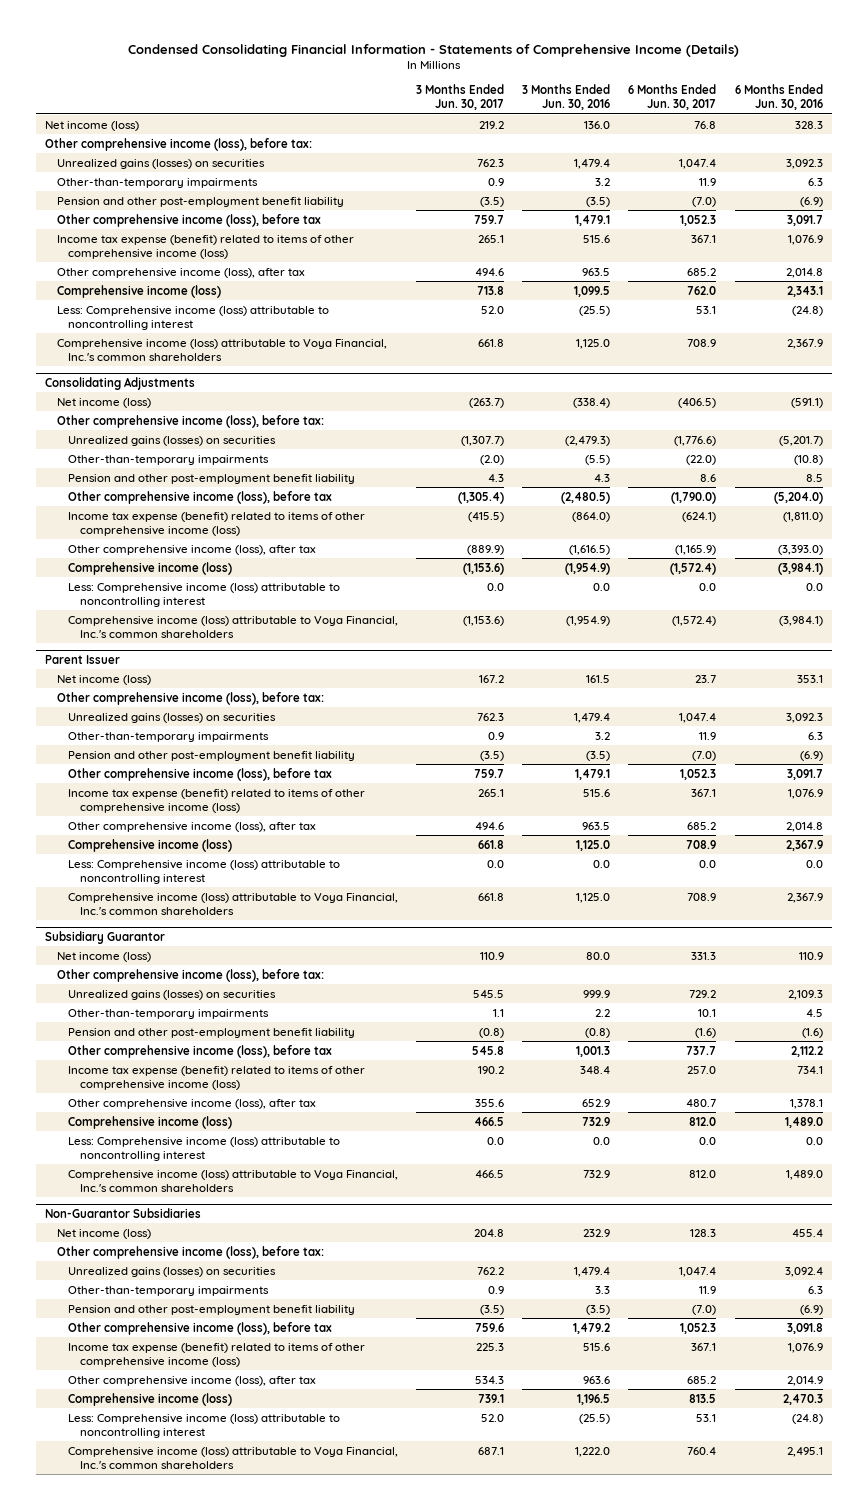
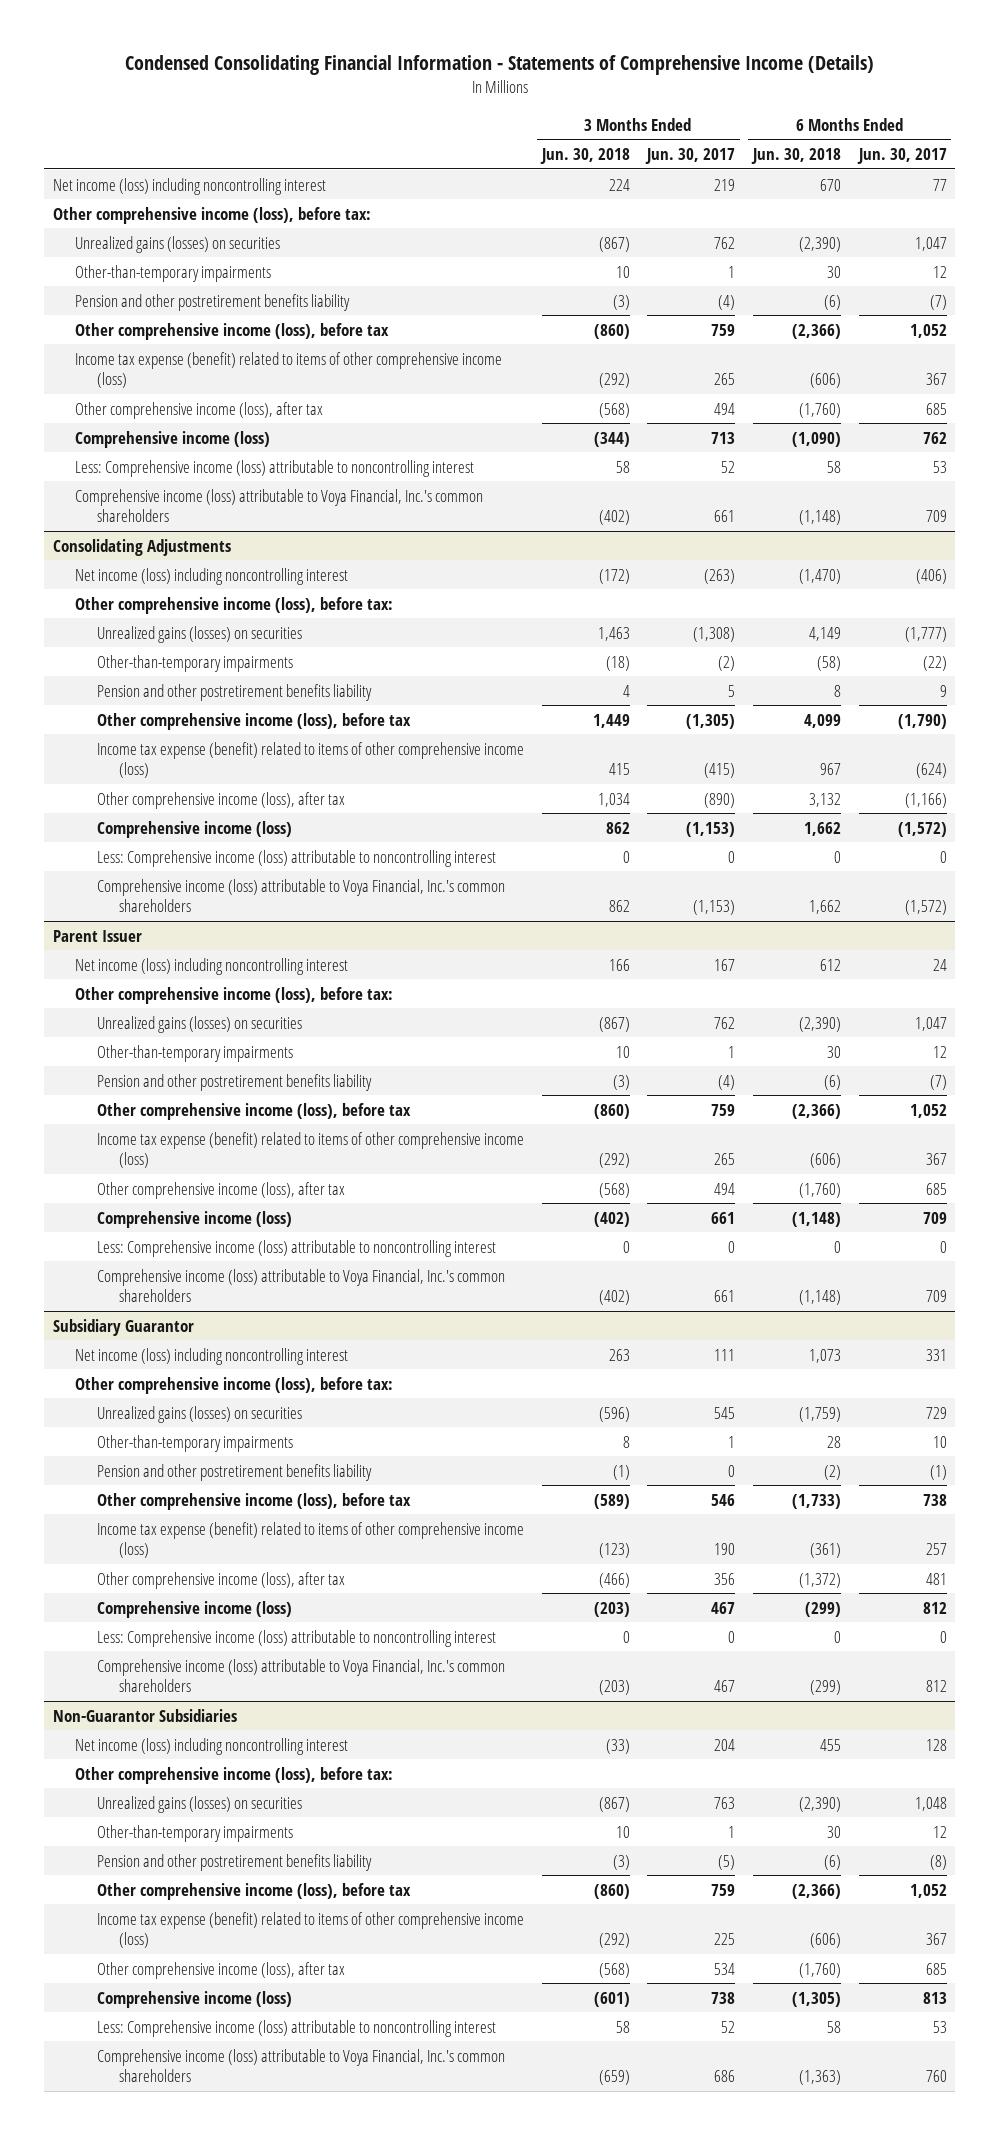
- | 3 Months Ended Jun. 30, 2017 | 3 Months Ended Jun. 30, 2016 | 6 Months Ended Jun. 30, 2017 | 6 Months Ended Jun. 30, 2016
+ | 3 Months Ended Jun. 30, 2018 | 3 Months Ended Jun. 30, 2017 | 6 Months Ended Jun. 30, 2018 | 6 Months Ended Jun. 30, 2017
- Net income (loss) | 219.2 | 136.0 | 76.8 | 328.3
+ Net income (loss) including noncontrolling interest | 224 | 219 | 670 | 77
- Unrealized gains (losses) on securities | 762.3 | 1,479.4 | 1,047.4 | 3,092.3
- Other-than-temporary impairments | 0.9 | 3.2 | 11.9 | 6.3
- Pension and other post-employment benefit liability | (3.5) | (3.5) | (7.0) | (6.9)
- Other comprehensive income (loss), before tax | 759.7 | 1,479.1 | 1,052.3 | 3,091.7
- Income tax expense (benefit) related to items of other comprehensive income (loss) | 265.1 | 515.6 | 367.1 | 1,076.9
- Other comprehensive income (loss), after tax | 494.6 | 963.5 | 685.2 | 2,014.8
- Comprehensive income (loss) | 713.8 | 1,099.5 | 762.0 | 2,343.1
- Less: Comprehensive income (loss) attributable to noncontrolling interest | 52.0 | (25.5) | 53.1 | (24.8)
- Comprehensive income (loss) attributable to Voya Financial, Inc.'s common shareholders | 661.8 | 1,125.0 | 708.9 | 2,367.9
+ Unrealized gains (losses) on securities | (867) | 762 | (2,390) | 1,047
+ Other-than-temporary impairments | 10 | 1 | 30 | 12
+ Pension and other postretirement benefits liability | (3) | (4) | (6) | (7)
+ Other comprehensive income (loss), before tax | (860) | 759 | (2,366) | 1,052
+ Income tax expense (benefit) related to items of other comprehensive income (loss) | (292) | 265 | (606) | 367
+ Other comprehensive income (loss), after tax | (568) | 494 | (1,760) | 685
+ Comprehensive income (loss) | (344) | 713 | (1,090) | 762
+ Less: Comprehensive income (loss) attributable to noncontrolling interest | 58 | 52 | 58 | 53
+ Comprehensive income (loss) attributable to Voya Financial, Inc.'s common shareholders | (402) | 661 | (1,148) | 709
@ Consolidating Adjustments
- Net income (loss) | (263.7) | (338.4) | (406.5) | (591.1)
+ Net income (loss) including noncontrolling interest | (172) | (263) | (1,470) | (406)
- Unrealized gains (losses) on securities | (1,307.7) | (2,479.3) | (1,776.6) | (5,201.7)
- Other-than-temporary impairments | (2.0) | (5.5) | (22.0) | (10.8)
- Pension and other post-employment benefit liability | 4.3 | 4.3 | 8.6 | 8.5
- Other comprehensive income (loss), before tax | (1,305.4) | (2,480.5) | (1,790.0) | (5,204.0)
- Income tax expense (benefit) related to items of other comprehensive income (loss) | (415.5) | (864.0) | (624.1) | (1,811.0)
- Other comprehensive income (loss), after tax | (889.9) | (1,616.5) | (1,165.9) | (3,393.0)
- Comprehensive income (loss) | (1,153.6) | (1,954.9) | (1,572.4) | (3,984.1)
- Less: Comprehensive income (loss) attributable to noncontrolling interest | 0.0 | 0.0 | 0.0 | 0.0
- Comprehensive income (loss) attributable to Voya Financial, Inc.'s common shareholders | (1,153.6) | (1,954.9) | (1,572.4) | (3,984.1)
+ Unrealized gains (losses) on securities | 1,463 | (1,308) | 4,149 | (1,777)
+ Other-than-temporary impairments | (18) | (2) | (58) | (22)
+ Pension and other postretirement benefits liability | 4 | 5 | 8 | 9
+ Other comprehensive income (loss), before tax | 1,449 | (1,305) | 4,099 | (1,790)
+ Income tax expense (benefit) related to items of other comprehensive income (loss) | 415 | (415) | 967 | (624)
+ Other comprehensive income (loss), after tax | 1,034 | (890) | 3,132 | (1,166)
+ Comprehensive income (loss) | 862 | (1,153) | 1,662 | (1,572)
+ Less: Comprehensive income (loss) attributable to noncontrolling interest | 0 | 0 | 0 | 0
+ Comprehensive income (loss) attributable to Voya Financial, Inc.'s common shareholders | 862 | (1,153) | 1,662 | (1,572)
@ Parent Issuer
- Net income (loss) | 167.2 | 161.5 | 23.7 | 353.1
+ Net income (loss) including noncontrolling interest | 166 | 167 | 612 | 24
- Unrealized gains (losses) on securities | 762.3 | 1,479.4 | 1,047.4 | 3,092.3
- Other-than-temporary impairments | 0.9 | 3.2 | 11.9 | 6.3
- Pension and other post-employment benefit liability | (3.5) | (3.5) | (7.0) | (6.9)
- Other comprehensive income (loss), before tax | 759.7 | 1,479.1 | 1,052.3 | 3,091.7
- Income tax expense (benefit) related to items of other comprehensive income (loss) | 265.1 | 515.6 | 367.1 | 1,076.9
- Other comprehensive income (loss), after tax | 494.6 | 963.5 | 685.2 | 2,014.8
- Comprehensive income (loss) | 661.8 | 1,125.0 | 708.9 | 2,367.9
- Less: Comprehensive income (loss) attributable to noncontrolling interest | 0.0 | 0.0 | 0.0 | 0.0
- Comprehensive income (loss) attributable to Voya Financial, Inc.'s common shareholders | 661.8 | 1,125.0 | 708.9 | 2,367.9
+ Unrealized gains (losses) on securities | (867) | 762 | (2,390) | 1,047
+ Other-than-temporary impairments | 10 | 1 | 30 | 12
+ Pension and other postretirement benefits liability | (3) | (4) | (6) | (7)
+ Other comprehensive income (loss), before tax | (860) | 759 | (2,366) | 1,052
+ Income tax expense (benefit) related to items of other comprehensive income (loss) | (292) | 265 | (606) | 367
+ Other comprehensive income (loss), after tax | (568) | 494 | (1,760) | 685
+ Comprehensive income (loss) | (402) | 661 | (1,148) | 709
+ Less: Comprehensive income (loss) attributable to noncontrolling interest | 0 | 0 | 0 | 0
+ Comprehensive income (loss) attributable to Voya Financial, Inc.'s common shareholders | (402) | 661 | (1,148) | 709
@ Subsidiary Guarantor
- Net income (loss) | 110.9 | 80.0 | 331.3 | 110.9
+ Net income (loss) including noncontrolling interest | 263 | 111 | 1,073 | 331
- Unrealized gains (losses) on securities | 545.5 | 999.9 | 729.2 | 2,109.3
- Other-than-temporary impairments | 1.1 | 2.2 | 10.1 | 4.5
- Pension and other post-employment benefit liability | (0.8) | (0.8) | (1.6) | (1.6)
- Other comprehensive income (loss), before tax | 545.8 | 1,001.3 | 737.7 | 2,112.2
- Income tax expense (benefit) related to items of other comprehensive income (loss) | 190.2 | 348.4 | 257.0 | 734.1
- Other comprehensive income (loss), after tax | 355.6 | 652.9 | 480.7 | 1,378.1
- Comprehensive income (loss) | 466.5 | 732.9 | 812.0 | 1,489.0
- Less: Comprehensive income (loss) attributable to noncontrolling interest | 0.0 | 0.0 | 0.0 | 0.0
- Comprehensive income (loss) attributable to Voya Financial, Inc.'s common shareholders | 466.5 | 732.9 | 812.0 | 1,489.0
+ Unrealized gains (losses) on securities | (596) | 545 | (1,759) | 729
+ Other-than-temporary impairments | 8 | 1 | 28 | 10
+ Pension and other postretirement benefits liability | (1) | 0 | (2) | (1)
+ Other comprehensive income (loss), before tax | (589) | 546 | (1,733) | 738
+ Income tax expense (benefit) related to items of other comprehensive income (loss) | (123) | 190 | (361) | 257
+ Other comprehensive income (loss), after tax | (466) | 356 | (1,372) | 481
+ Comprehensive income (loss) | (203) | 467 | (299) | 812
+ Less: Comprehensive income (loss) attributable to noncontrolling interest | 0 | 0 | 0 | 0
+ Comprehensive income (loss) attributable to Voya Financial, Inc.'s common shareholders | (203) | 467 | (299) | 812
@ Non-Guarantor Subsidiaries
- Net income (loss) | 204.8 | 232.9 | 128.3 | 455.4
+ Net income (loss) including noncontrolling interest | (33) | 204 | 455 | 128
- Unrealized gains (losses) on securities | 762.2 | 1,479.4 | 1,047.4 | 3,092.4
- Other-than-temporary impairments | 0.9 | 3.3 | 11.9 | 6.3
- Pension and other post-employment benefit liability | (3.5) | (3.5) | (7.0) | (6.9)
- Other comprehensive income (loss), before tax | 759.6 | 1,479.2 | 1,052.3 | 3,091.8
- Income tax expense (benefit) related to items of other comprehensive income (loss) | 225.3 | 515.6 | 367.1 | 1,076.9
- Other comprehensive income (loss), after tax | 534.3 | 963.6 | 685.2 | 2,014.9
- Comprehensive income (loss) | 739.1 | 1,196.5 | 813.5 | 2,470.3
- Less: Comprehensive income (loss) attributable to noncontrolling interest | 52.0 | (25.5) | 53.1 | (24.8)
- Comprehensive income (loss) attributable to Voya Financial, Inc.'s common shareholders | 687.1 | 1,222.0 | 760.4 | 2,495.1
+ Unrealized gains (losses) on securities | (867) | 763 | (2,390) | 1,048
+ Other-than-temporary impairments | 10 | 1 | 30 | 12
+ Pension and other postretirement benefits liability | (3) | (5) | (6) | (8)
+ Other comprehensive income (loss), before tax | (860) | 759 | (2,366) | 1,052
+ Income tax expense (benefit) related to items of other comprehensive income (loss) | (292) | 225 | (606) | 367
+ Other comprehensive income (loss), after tax | (568) | 534 | (1,760) | 685
+ Comprehensive income (loss) | (601) | 738 | (1,305) | 813
+ Less: Comprehensive income (loss) attributable to noncontrolling interest | 58 | 52 | 58 | 53
+ Comprehensive income (loss) attributable to Voya Financial, Inc.'s common shareholders | (659) | 686 | (1,363) | 760

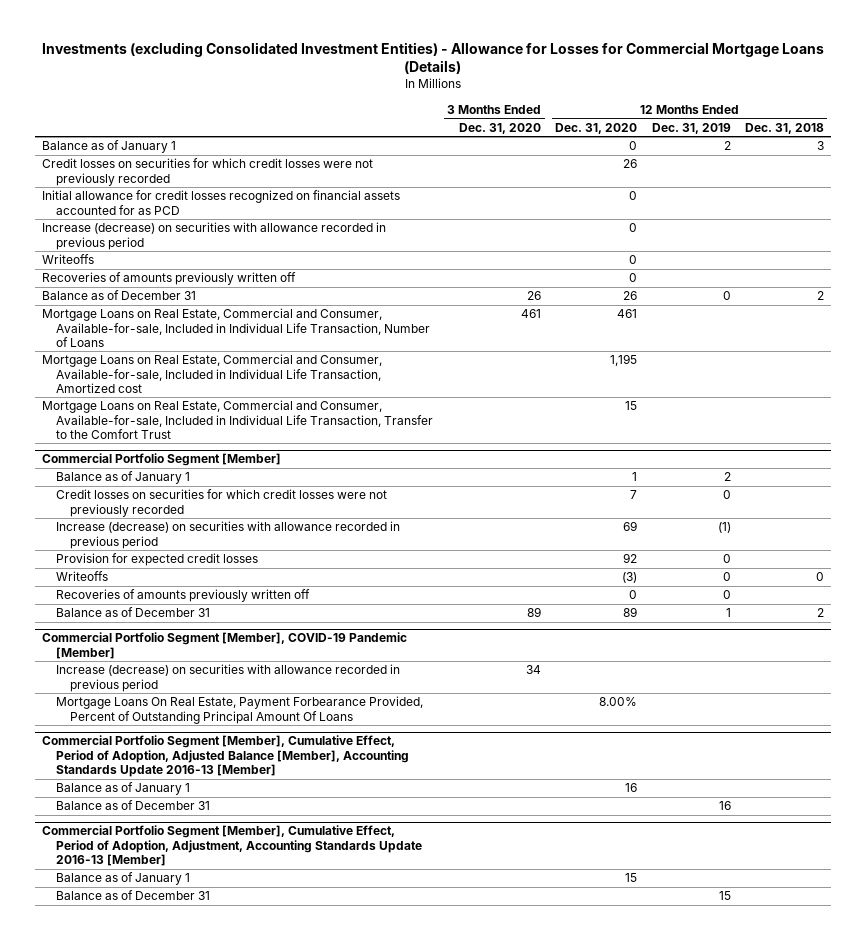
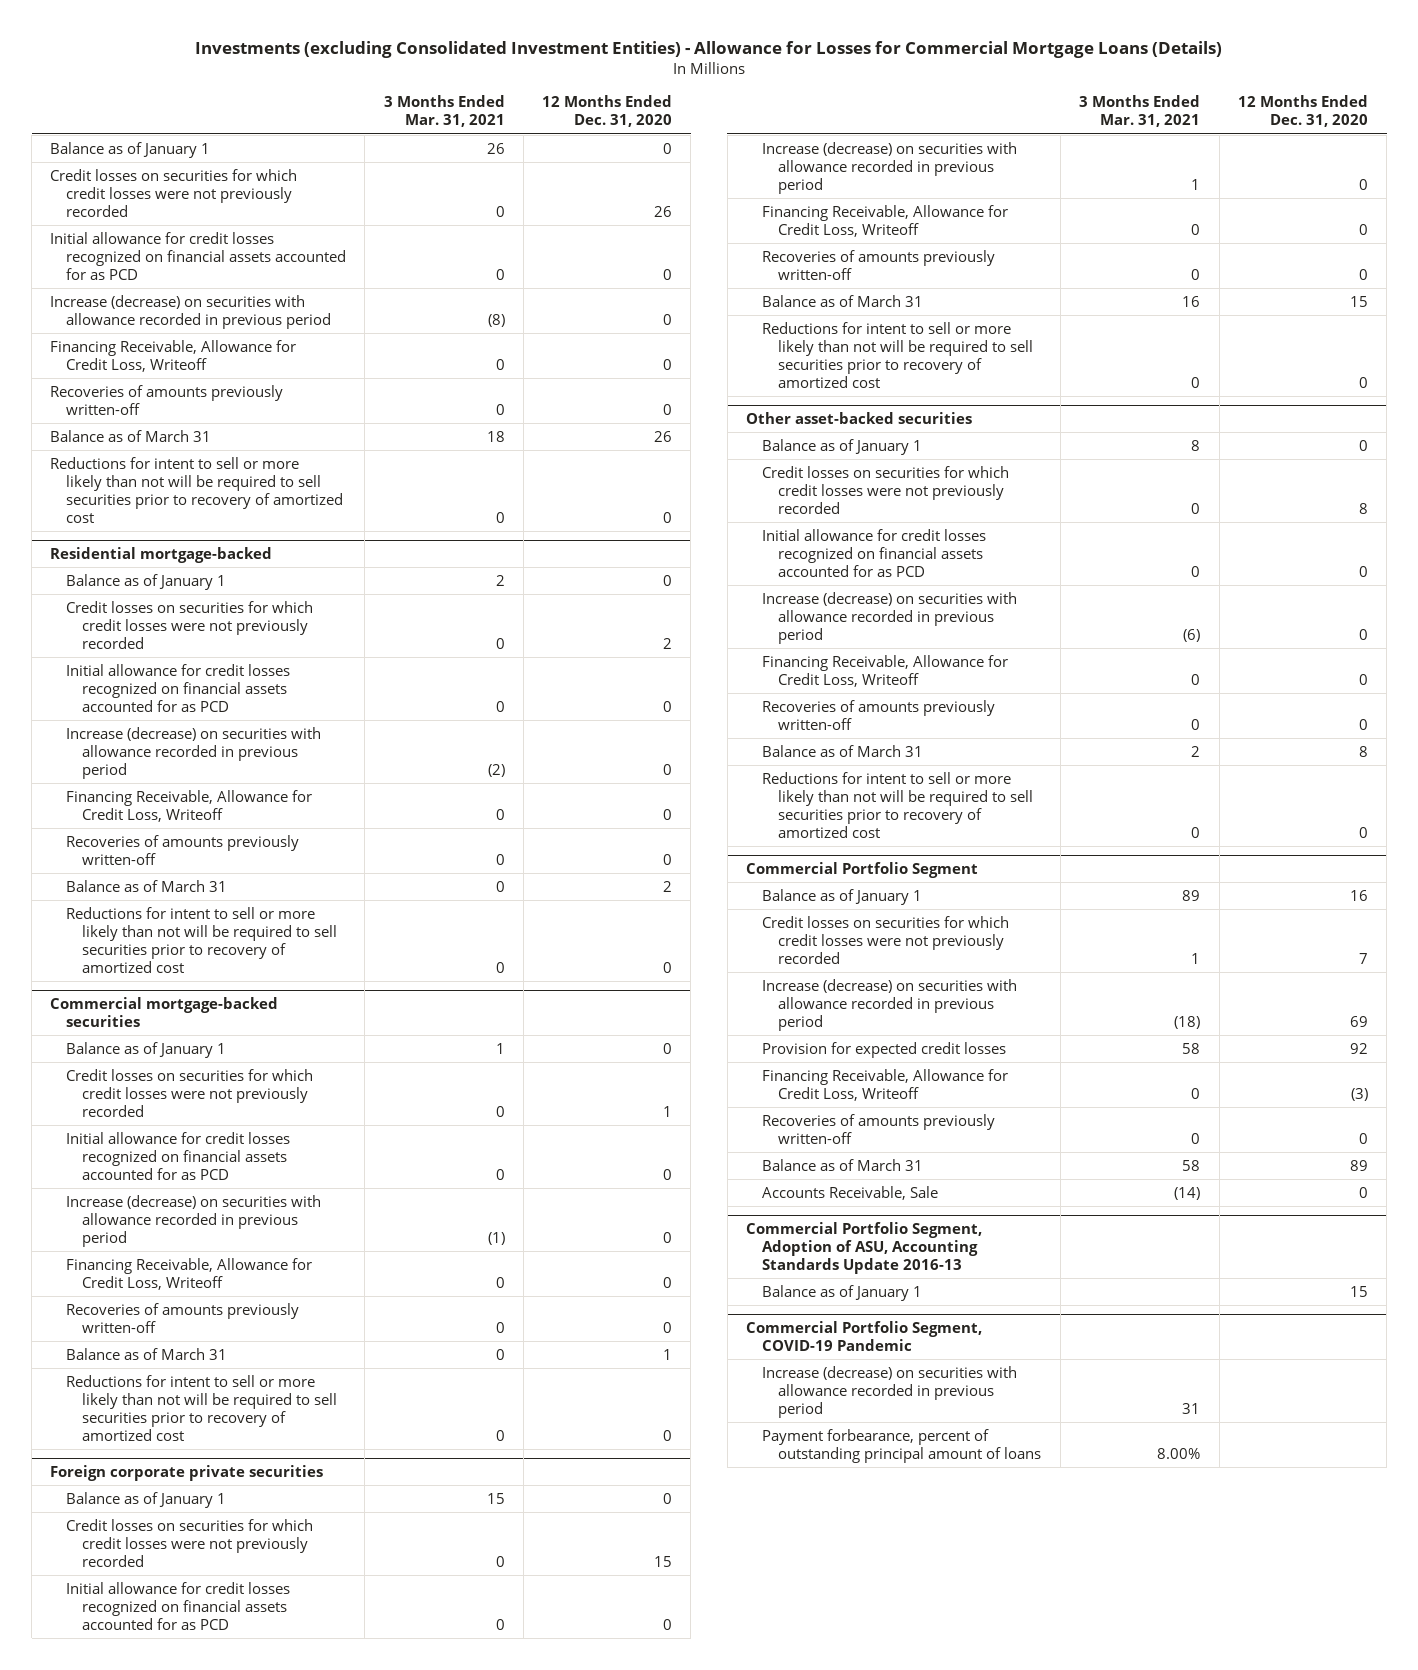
- | 3 Months Ended Dec. 31, 2020 | 12 Months Ended Dec. 31, 2020 | 12 Months Ended Dec. 31, 2019 | 12 Months Ended Dec. 31, 2018
+ | 3 Months Ended Mar. 31, 2021 | 12 Months Ended Dec. 31, 2020
- Writeoffs | | 0 | |
- Recoveries of amounts previously written off | | 0 | |
- Balance as of December 31 | 26 | 26 | 0 | 2
- Mortgage Loans on Real Estate, Commercial and Consumer, Available-for-sale, Included in Individual Life Transaction, Number of Loans | 461 | 461 | |
- Mortgage Loans on Real Estate, Commercial and Consumer, Available-for-sale, Included in Individual Life Transaction, Amortized cost | | 1,195 | |
- Mortgage Loans on Real Estate, Commercial and Consumer, Available-for-sale, Included in Individual Life Transaction, Transfer to the Comfort Trust | | 15 | |
- Commercial Portfolio Segment [Member]
- Balance as of January 1 | | 1 | 2 |
+ Financing Receivable, Allowance for Credit Loss, Writeoff | 0 | 0
+ Recoveries of amounts previously written-off | 0 | 0
+ Balance as of March 31 | 18 | 26
+ Reductions for intent to sell or more likely than not will be required to sell securities prior to recovery of amortized cost | 0 | 0
+ Residential mortgage-backed
+ Balance as of January 1 | 2 | 0
+ Credit losses on securities for which credit losses were not previously recorded | 0 | 2
+ Initial allowance for credit losses recognized on financial assets accounted for as PCD | 0 | 0
+ Increase (decrease) on securities with allowance recorded in previous period | (2) | 0
+ Financing Receivable, Allowance for Credit Loss, Writeoff | 0 | 0
+ Recoveries of amounts previously written-off | 0 | 0
+ Balance as of March 31 | 0 | 2
+ Reductions for intent to sell or more likely than not will be required to sell securities prior to recovery of amortized cost | 0 | 0
+ Commercial mortgage-backed securities
+ Balance as of January 1 | 1 | 0
+ Credit losses on securities for which credit losses were not previously recorded | 0 | 1
+ Initial allowance for credit losses recognized on financial assets accounted for as PCD | 0 | 0
+ Increase (decrease) on securities with allowance recorded in previous period | (1) | 0
+ Financing Receivable, Allowance for Credit Loss, Writeoff | 0 | 0
+ Recoveries of amounts previously written-off | 0 | 0
+ Balance as of March 31 | 0 | 1
+ Reductions for intent to sell or more likely than not will be required to sell securities prior to recovery of amortized cost | 0 | 0
+ Foreign corporate private securities
+ Balance as of January 1 | 15 | 0
+ Credit losses on securities for which credit losses were not previously recorded | 0 | 15
+ Initial allowance for credit losses recognized on financial assets accounted for as PCD | 0 | 0
+ Increase (decrease) on securities with allowance recorded in previous period | 1 | 0
+ Financing Receivable, Allowance for Credit Loss, Writeoff | 0 | 0
+ Recoveries of amounts previously written-off | 0 | 0
+ Balance as of March 31 | 16 | 15
+ Reductions for intent to sell or more likely than not will be required to sell securities prior to recovery of amortized cost | 0 | 0
+ Other asset-backed securities
+ Balance as of January 1 | 8 | 0
+ Credit losses on securities for which credit losses were not previously recorded | 0 | 8
+ Initial allowance for credit losses recognized on financial assets accounted for as PCD | 0 | 0
+ Increase (decrease) on securities with allowance recorded in previous period | (6) | 0
+ Financing Receivable, Allowance for Credit Loss, Writeoff | 0 | 0
+ Recoveries of amounts previously written-off | 0 | 0
+ Balance as of March 31 | 2 | 8
+ Reductions for intent to sell or more likely than not will be required to sell securities prior to recovery of amortized cost | 0 | 0
+ Commercial Portfolio Segment
+ Balance as of January 1 | 89 | 16
- Writeoffs | | (3) | 0 | 0
- Recoveries of amounts previously written off | | 0 | 0 |
- Balance as of December 31 | 89 | 89 | 1 | 2
- Commercial Portfolio Segment [Member], COVID-19 Pandemic [Member]
- Increase (decrease) on securities with allowance recorded in previous period | 34 | | |
- Mortgage Loans On Real Estate, Payment Forbearance Provided, Percent of Outstanding Principal Amount Of Loans | | 8.00% | |
- Commercial Portfolio Segment [Member], Cumulative Effect, Period of Adoption, Adjusted Balance [Member], Accounting Standards Update 2016-13 [Member]
- Balance as of January 1 | | 16 | |
- Balance as of December 31 | | | 16 |
- Commercial Portfolio Segment [Member], Cumulative Effect, Period of Adoption, Adjustment, Accounting Standards Update 2016-13 [Member]
+ Financing Receivable, Allowance for Credit Loss, Writeoff | 0 | (3)
+ Recoveries of amounts previously written-off | 0 | 0
+ Balance as of March 31 | 58 | 89
+ Accounts Receivable, Sale | (14) | 0
+ Commercial Portfolio Segment, Adoption of ASU, Accounting Standards Update 2016-13
- Balance as of December 31 | | | 15 |
+ Commercial Portfolio Segment, COVID-19 Pandemic
+ Increase (decrease) on securities with allowance recorded in previous period | 31 |
+ Payment forbearance, percent of outstanding principal amount of loans | 8.00% |

